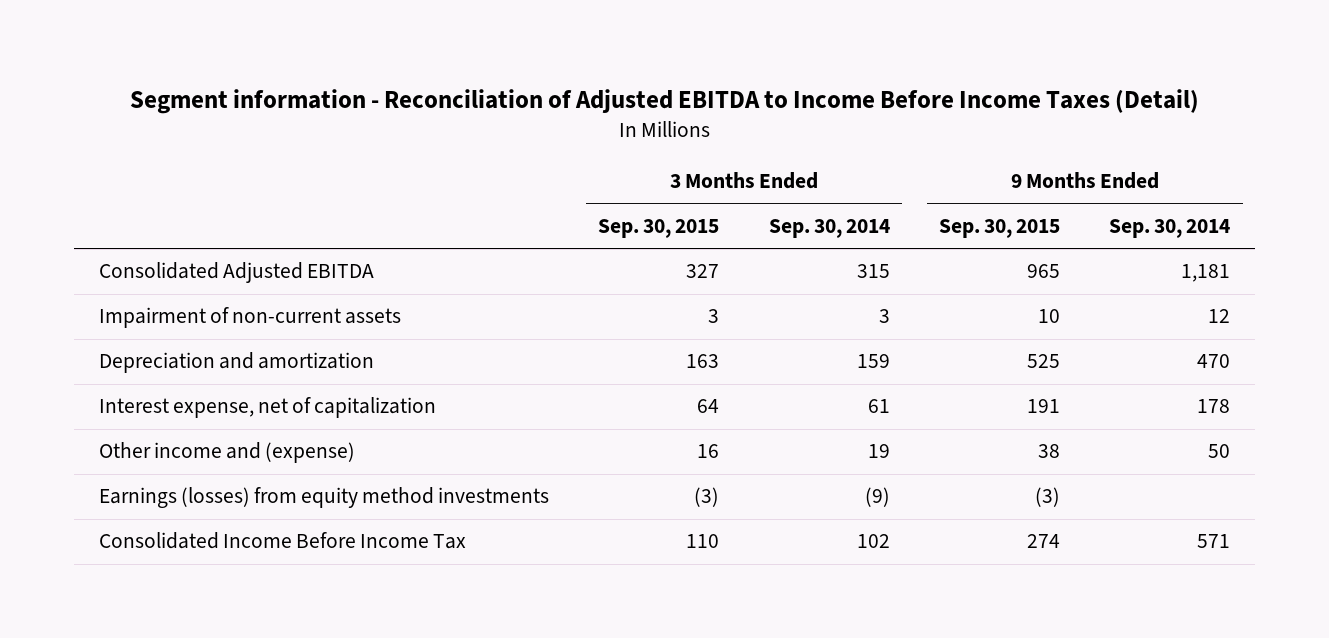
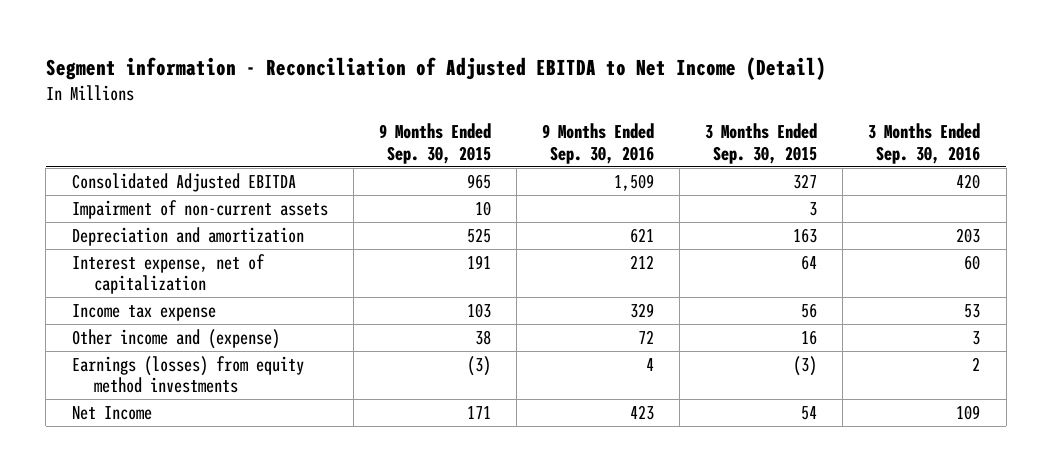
- Segment information - Reconciliation of Adjusted EBITDA to Income Before Income Taxes (Detail)
+ Segment information - Reconciliation of Adjusted EBITDA to Net Income (Detail)
- | 3 Months Ended Sep. 30, 2015 | 3 Months Ended Sep. 30, 2014 | 9 Months Ended Sep. 30, 2015 | 9 Months Ended Sep. 30, 2014
+ | 9 Months Ended Sep. 30, 2015 | 9 Months Ended Sep. 30, 2016 | 3 Months Ended Sep. 30, 2015 | 3 Months Ended Sep. 30, 2016
+ Income tax expense | 103 | 329 | 56 | 53
- Consolidated Income Before Income Tax | 110 | 102 | 274 | 571
+ Net Income | 171 | 423 | 54 | 109

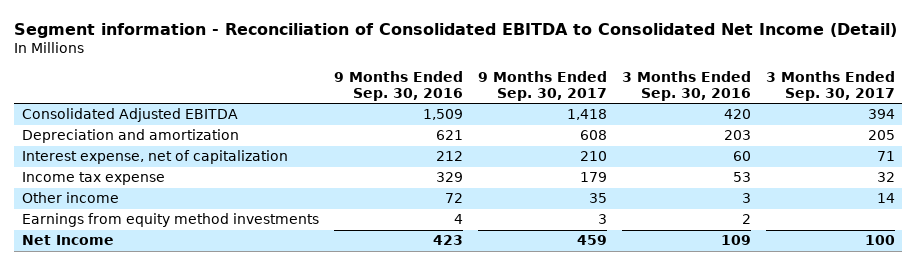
- Segment information - Reconciliation of Adjusted EBITDA to Net Income (Detail)
+ Segment information - Reconciliation of Consolidated EBITDA to Consolidated Net Income (Detail)
- | 9 Months Ended Sep. 30, 2015 | 9 Months Ended Sep. 30, 2016 | 3 Months Ended Sep. 30, 2015 | 3 Months Ended Sep. 30, 2016
+ | 9 Months Ended Sep. 30, 2016 | 9 Months Ended Sep. 30, 2017 | 3 Months Ended Sep. 30, 2016 | 3 Months Ended Sep. 30, 2017
- Impairment of non-current assets | 10 | | 3 |
- Other income and (expense) | 38 | 72 | 16 | 3
- Earnings (losses) from equity method investments | (3) | 4 | (3) | 2
+ Other income | 72 | 35 | 3 | 14
+ Earnings from equity method investments | 4 | 3 | 2 |

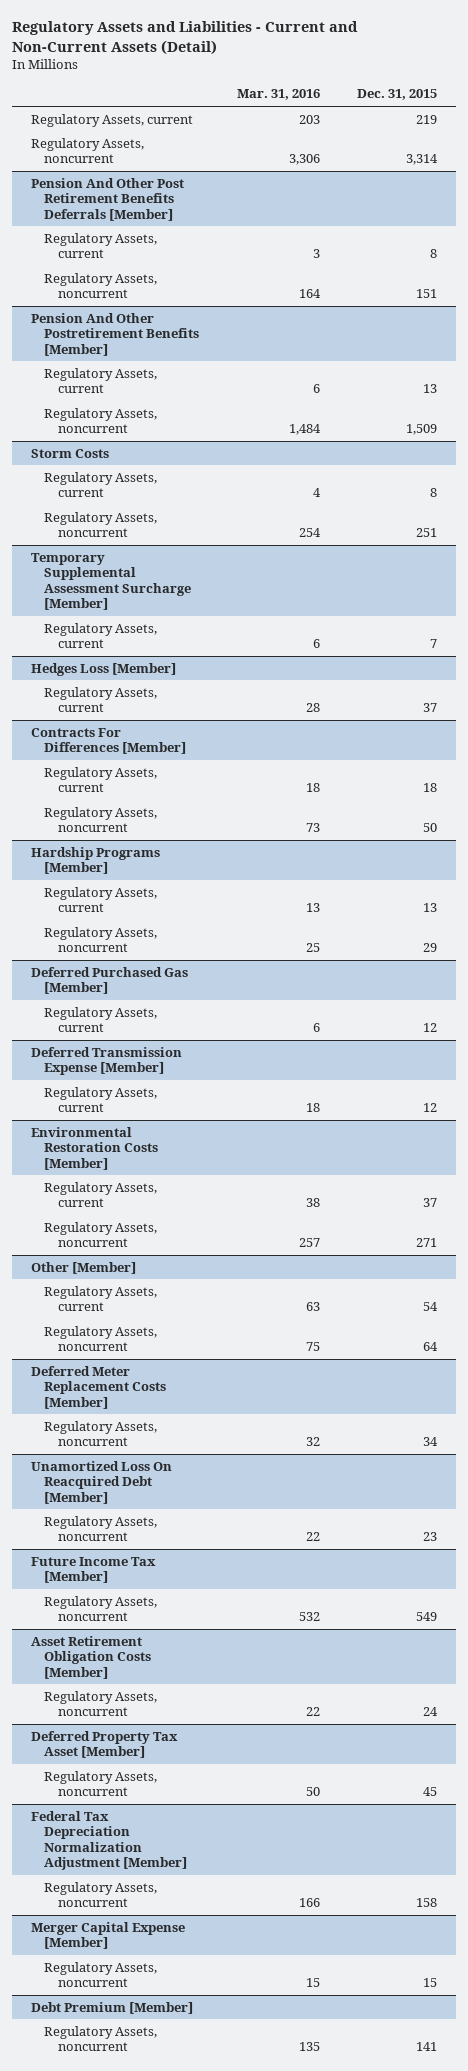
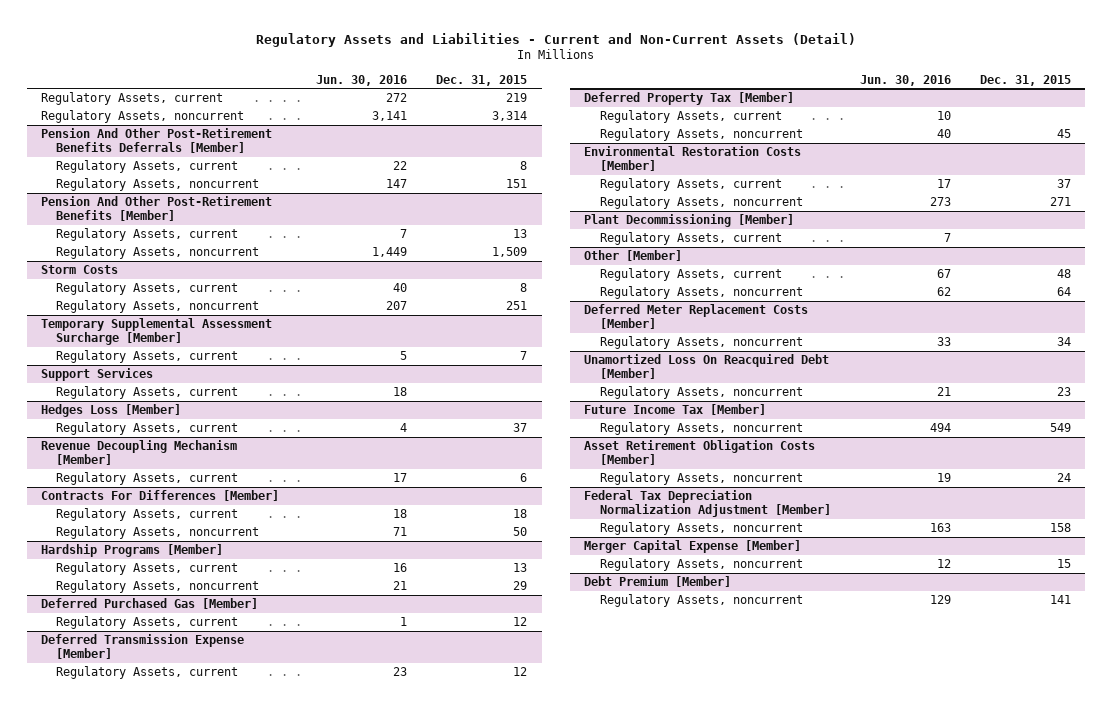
- | Mar. 31, 2016 | Dec. 31, 2015
+ | Jun. 30, 2016 | Dec. 31, 2015
- Pension And Other Post Retirement Benefits Deferrals [Member]
+ Pension And Other Post-Retirement Benefits Deferrals [Member]
- Pension And Other Postretirement Benefits [Member]
+ Pension And Other Post-Retirement Benefits [Member]
+ Support Services
+ Regulatory Assets, current | 18 |
+ Revenue Decoupling Mechanism [Member]
+ Regulatory Assets, current | 17 | 6
+ Deferred Property Tax [Member]
+ Regulatory Assets, current | 10 |
+ Regulatory Assets, noncurrent | 40 | 45
+ Plant Decommissioning [Member]
+ Regulatory Assets, current | 7 |
@ Other [Member]
- Regulatory Assets, current | 63 | 54
+ Regulatory Assets, current | 67 | 48
- Deferred Property Tax Asset [Member]
- Regulatory Assets, noncurrent | 50 | 45

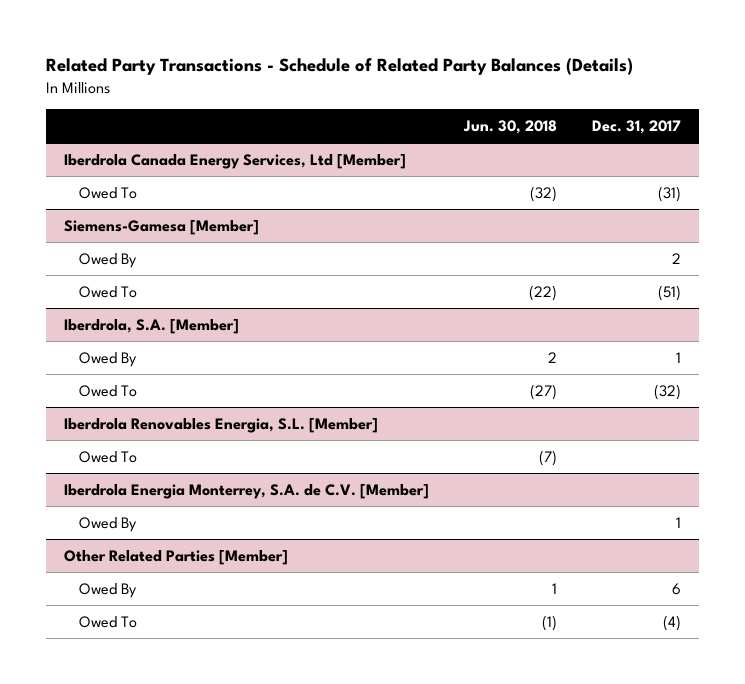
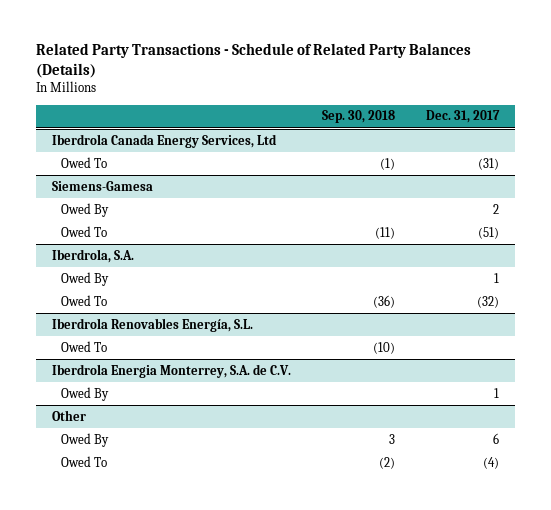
- | Jun. 30, 2018 | Dec. 31, 2017
+ | Sep. 30, 2018 | Dec. 31, 2017
- Iberdrola Canada Energy Services, Ltd [Member]
+ Iberdrola Canada Energy Services, Ltd
- Siemens-Gamesa [Member]
+ Siemens-Gamesa
- Iberdrola, S.A. [Member]
+ Iberdrola, S.A.
- Iberdrola Renovables Energia, S.L. [Member]
+ Iberdrola Renovables Energía, S.L.
- Iberdrola Energia Monterrey, S.A. de C.V. [Member]
+ Iberdrola Energia Monterrey, S.A. de C.V.
- Other Related Parties [Member]
+ Other

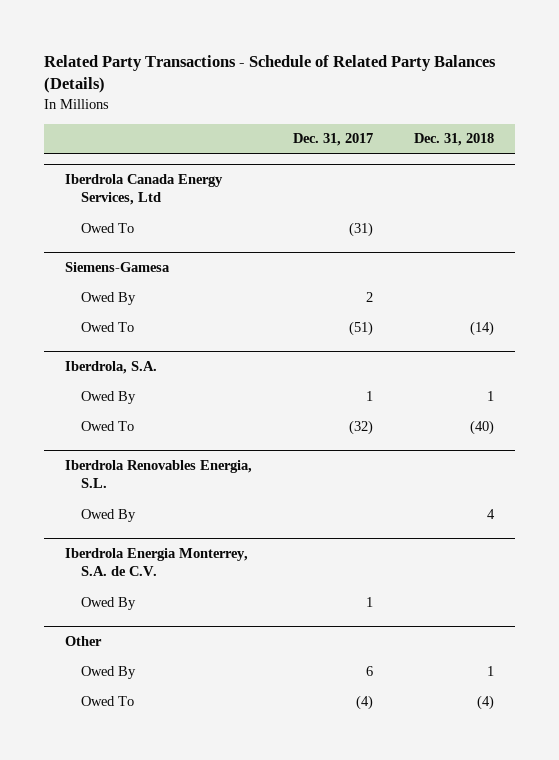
- | Sep. 30, 2018 | Dec. 31, 2017
+ | Dec. 31, 2017 | Dec. 31, 2018
- Iberdrola Renovables Energía, S.L.
- Owed To | (10) |
+ Iberdrola Renovables Energia, S.L.
+ Owed By | | 4

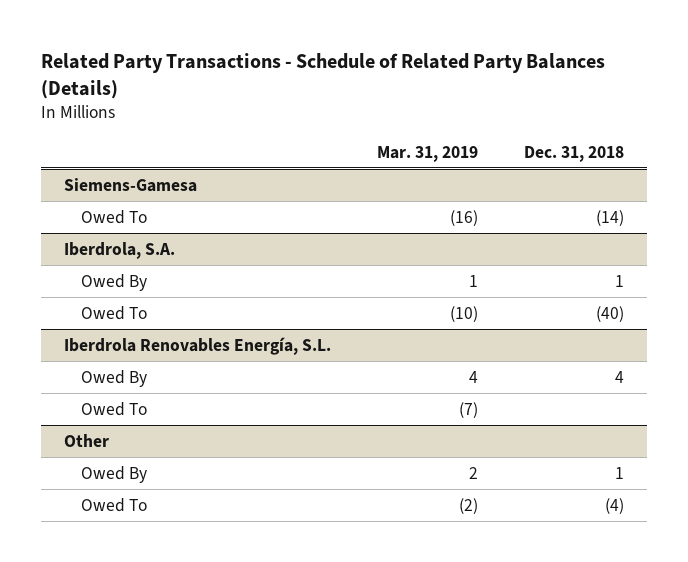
- | Dec. 31, 2017 | Dec. 31, 2018
+ | Mar. 31, 2019 | Dec. 31, 2018
- Iberdrola Canada Energy Services, Ltd
- Owed To | (31) |
@ Siemens-Gamesa
- Owed By | 2 |
- Iberdrola Renovables Energia, S.L.
+ Iberdrola Renovables Energía, S.L.
- Iberdrola Energia Monterrey, S.A. de C.V.
- Owed By | 1 |
+ Owed To | (7) |

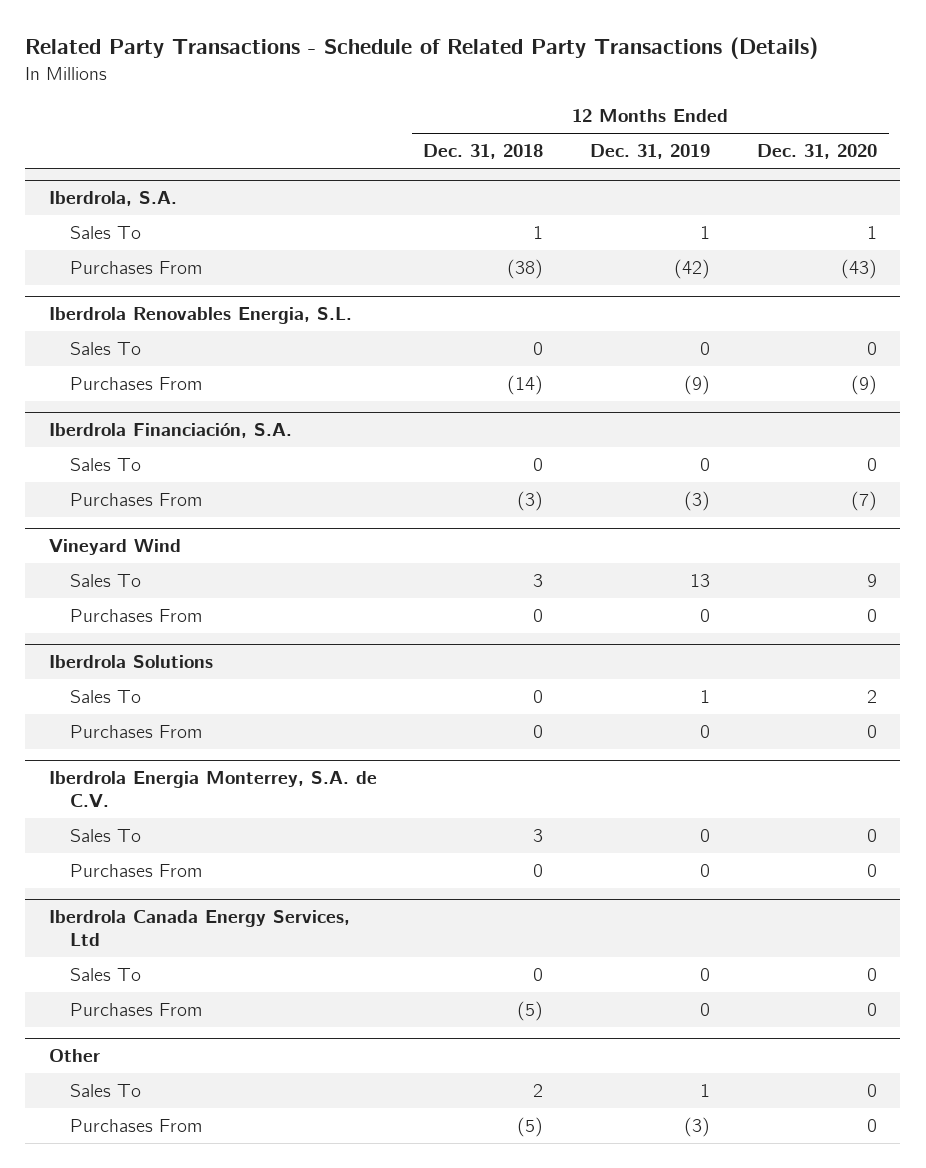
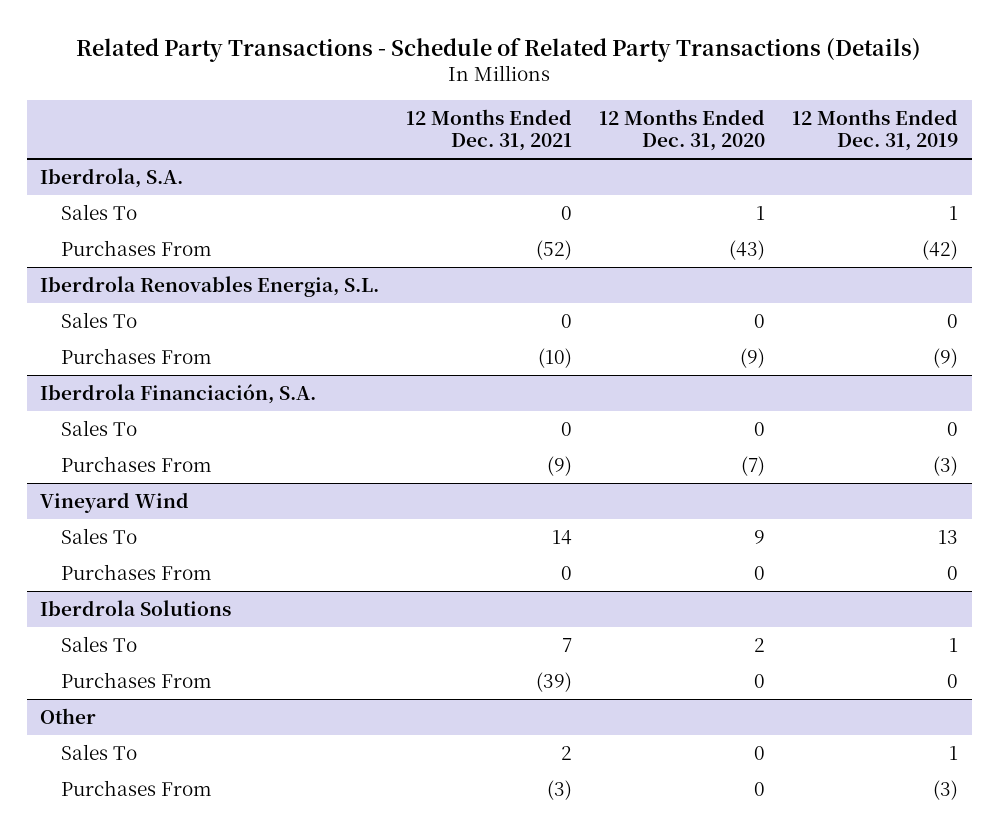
- | 12 Months Ended Dec. 31, 2018 | 12 Months Ended Dec. 31, 2019 | 12 Months Ended Dec. 31, 2020
+ | 12 Months Ended Dec. 31, 2021 | 12 Months Ended Dec. 31, 2020 | 12 Months Ended Dec. 31, 2019
- Iberdrola Energia Monterrey, S.A. de C.V.
- Sales To | 3 | 0 | 0
- Purchases From | 0 | 0 | 0
- Iberdrola Canada Energy Services, Ltd
- Sales To | 0 | 0 | 0
- Purchases From | (5) | 0 | 0

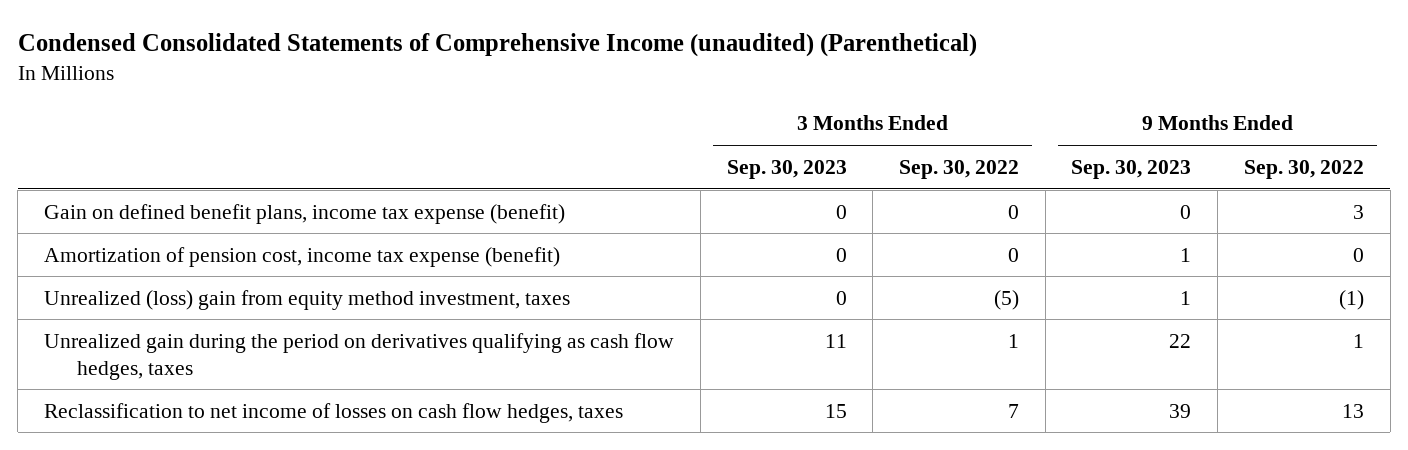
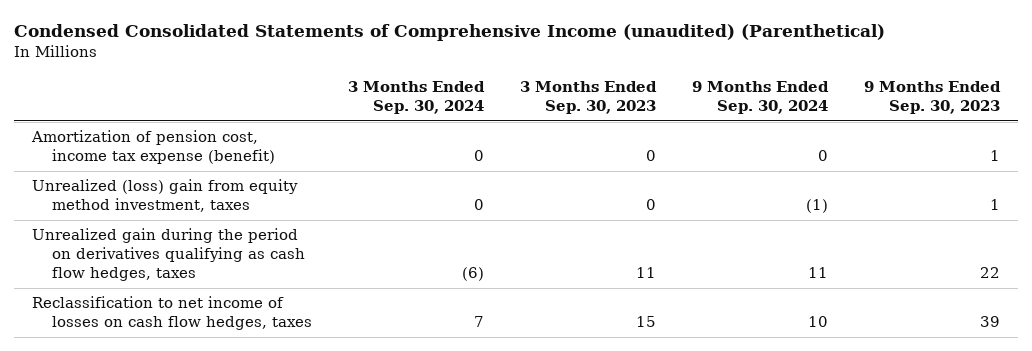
- | 3 Months Ended Sep. 30, 2023 | 3 Months Ended Sep. 30, 2022 | 9 Months Ended Sep. 30, 2023 | 9 Months Ended Sep. 30, 2022
+ | 3 Months Ended Sep. 30, 2024 | 3 Months Ended Sep. 30, 2023 | 9 Months Ended Sep. 30, 2024 | 9 Months Ended Sep. 30, 2023
- Gain on defined benefit plans, income tax expense (benefit) | 0 | 0 | 0 | 3

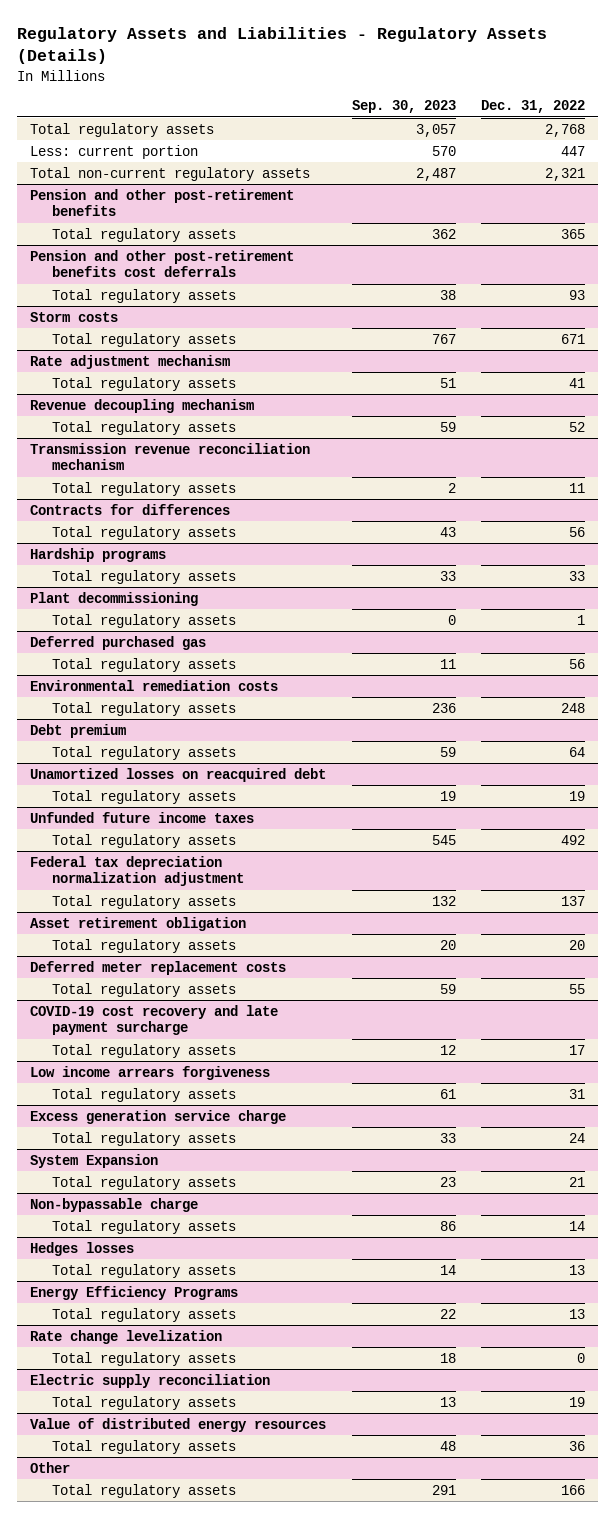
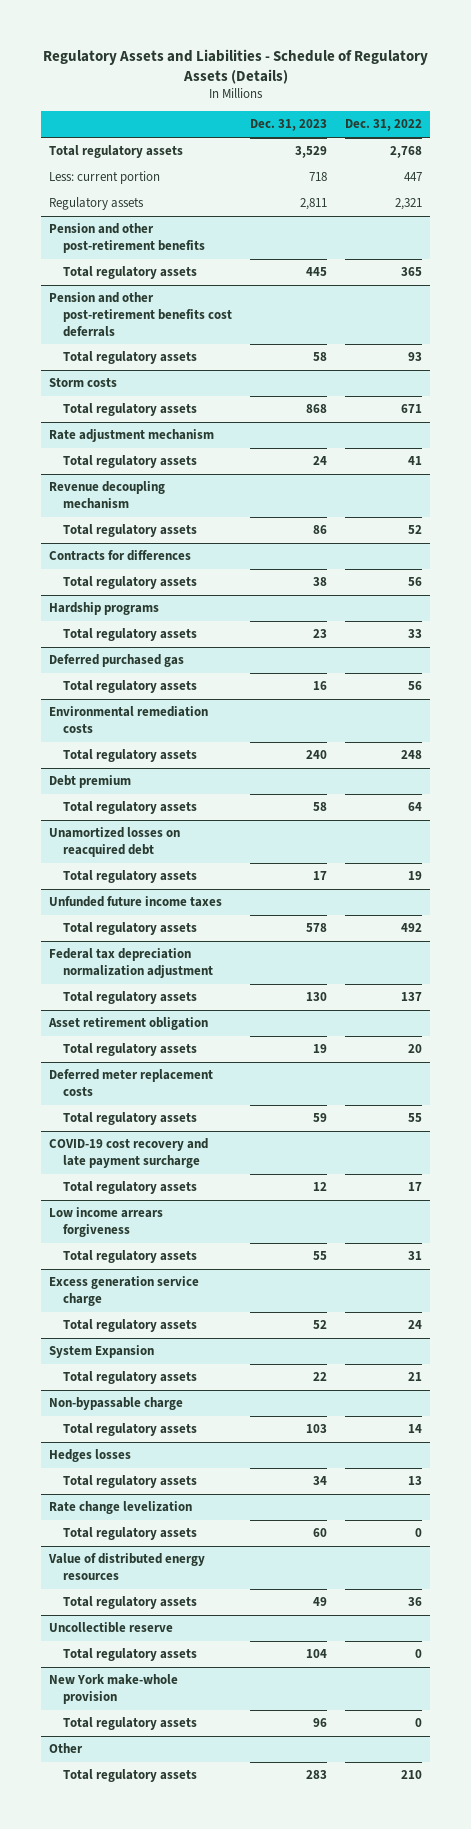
- Regulatory Assets and Liabilities - Regulatory Assets (Details)
+ Regulatory Assets and Liabilities - Schedule of Regulatory Assets (Details)
- | Sep. 30, 2023 | Dec. 31, 2022
+ | Dec. 31, 2023 | Dec. 31, 2022
- Total non-current regulatory assets | 2,487 | 2,321
+ Regulatory assets | 2,811 | 2,321
- Transmission revenue reconciliation mechanism
- Total regulatory assets | 2 | 11
- Plant decommissioning
- Total regulatory assets | 0 | 1
- Energy Efficiency Programs
- Total regulatory assets | 22 | 13
- Electric supply reconciliation
- Total regulatory assets | 13 | 19
+ Uncollectible reserve
+ Total regulatory assets | 104 | 0
+ New York make-whole provision
+ Total regulatory assets | 96 | 0
@ Other
- Total regulatory assets | 291 | 166
+ Total regulatory assets | 283 | 210

